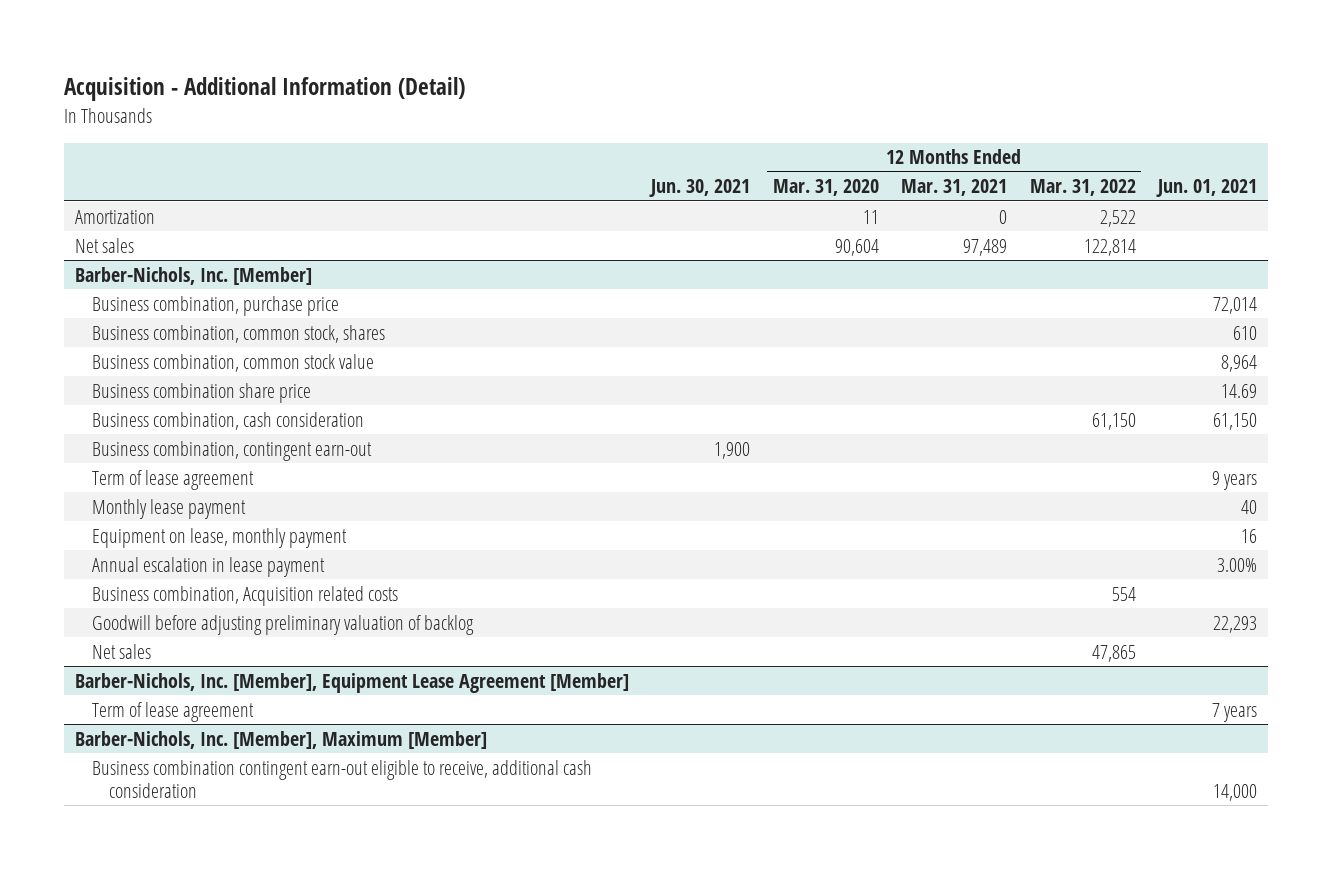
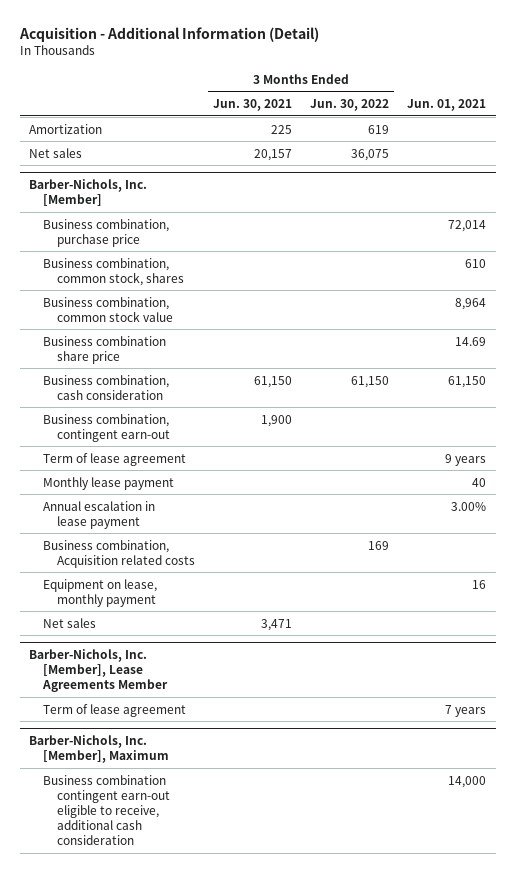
- | Jun. 30, 2021 | 12 Months Ended Mar. 31, 2020 | 12 Months Ended Mar. 31, 2021 | 12 Months Ended Mar. 31, 2022 | Jun. 01, 2021
+ | 3 Months Ended Jun. 30, 2021 | 3 Months Ended Jun. 30, 2022 | Jun. 01, 2021
@ Barber-Nichols, Inc. [Member]
- Goodwill before adjusting preliminary valuation of backlog | | | | | 22,293
moved down: Equipment on lease, monthly payment | | | 16
- Barber-Nichols, Inc. [Member], Equipment Lease Agreement [Member]
+ Barber-Nichols, Inc. [Member], Lease Agreements Member
- Barber-Nichols, Inc. [Member], Maximum [Member]
+ Barber-Nichols, Inc. [Member], Maximum

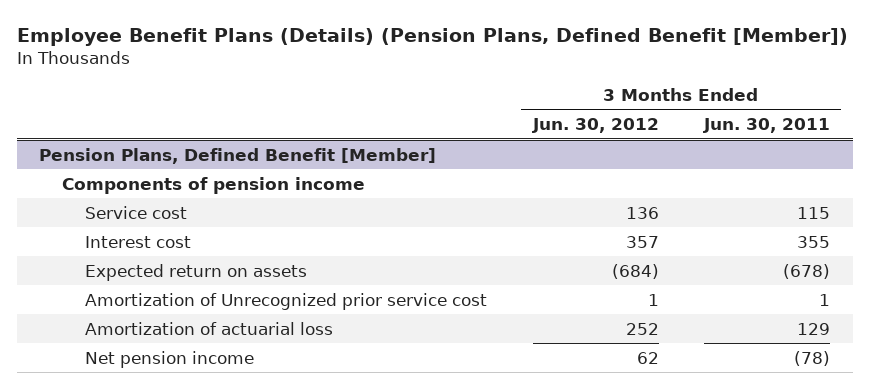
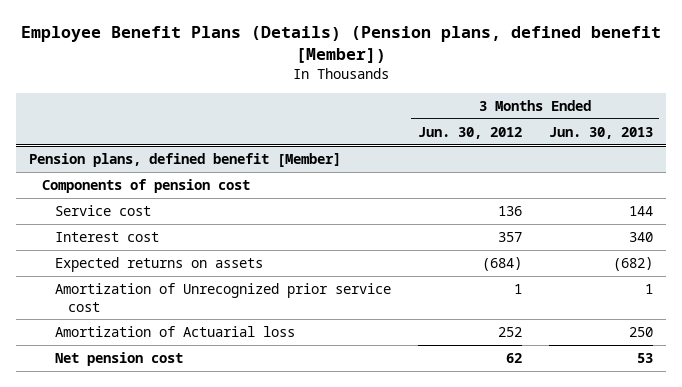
- Employee Benefit Plans (Details) (Pension Plans, Defined Benefit [Member])
+ Employee Benefit Plans (Details) (Pension plans, defined benefit [Member])
- | 3 Months Ended Jun. 30, 2012 | 3 Months Ended Jun. 30, 2011
+ | 3 Months Ended Jun. 30, 2012 | 3 Months Ended Jun. 30, 2013
- Pension Plans, Defined Benefit [Member]
- Components of pension income
+ Pension plans, defined benefit [Member]
+ Components of pension cost
- Expected return on assets | (684) | (678)
+ Expected returns on assets | (684) | (682)
- Amortization of actuarial loss | 252 | 129
- Net pension income | 62 | (78)
+ Amortization of Actuarial loss | 252 | 250
+ Net pension cost | 62 | 53

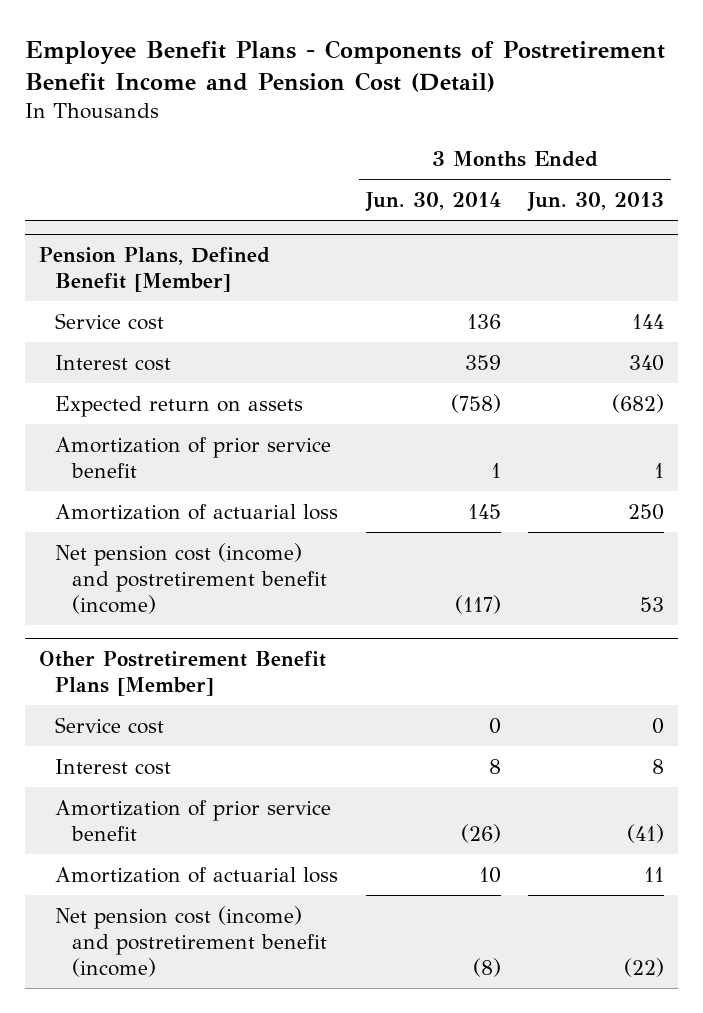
- Employee Benefit Plans (Details) (Pension plans, defined benefit [Member])
+ Employee Benefit Plans - Components of Postretirement Benefit Income and Pension Cost (Detail)
- | 3 Months Ended Jun. 30, 2012 | 3 Months Ended Jun. 30, 2013
+ | 3 Months Ended Jun. 30, 2014 | 3 Months Ended Jun. 30, 2013
- Pension plans, defined benefit [Member]
- Components of pension cost
+ Pension Plans, Defined Benefit [Member]
- Expected returns on assets | (684) | (682)
- Amortization of Unrecognized prior service cost | 1 | 1
- Amortization of Actuarial loss | 252 | 250
- Net pension cost | 62 | 53
+ Expected return on assets | (758) | (682)
+ Amortization of prior service benefit | 1 | 1
+ Amortization of actuarial loss | 145 | 250
+ Net pension cost (income) and postretirement benefit (income) | (117) | 53
+ Other Postretirement Benefit Plans [Member]
+ Service cost | 0 | 0
+ Interest cost | 8 | 8
+ Amortization of prior service benefit | (26) | (41)
+ Amortization of actuarial loss | 10 | 11
+ Net pension cost (income) and postretirement benefit (income) | (8) | (22)

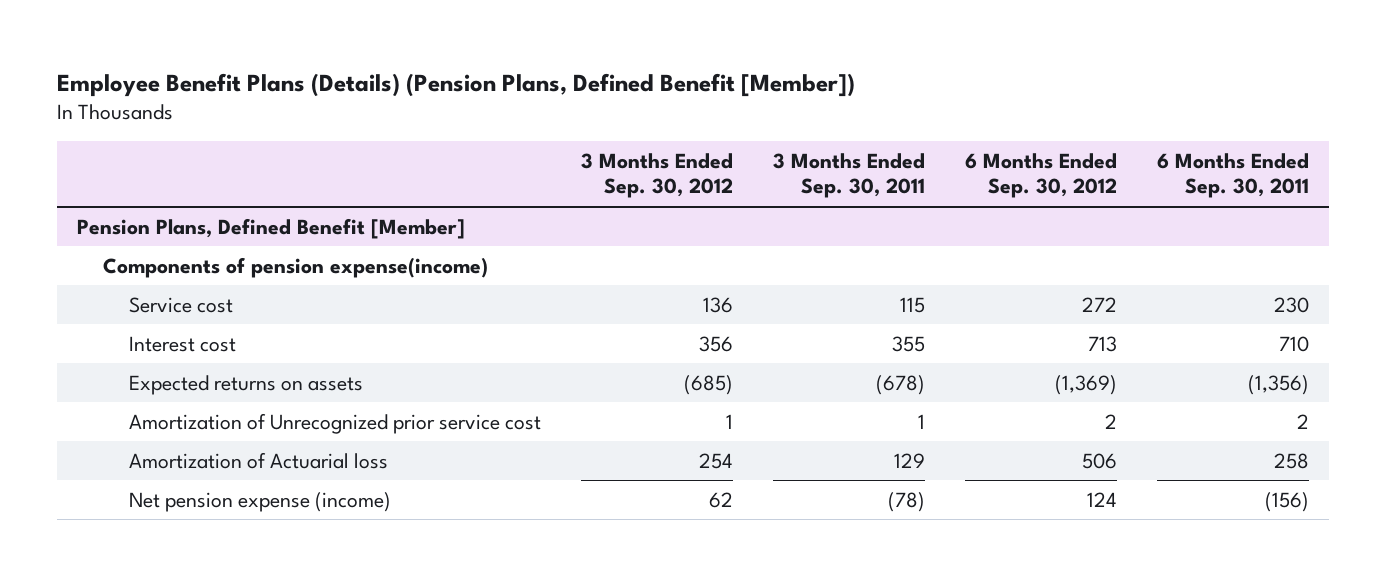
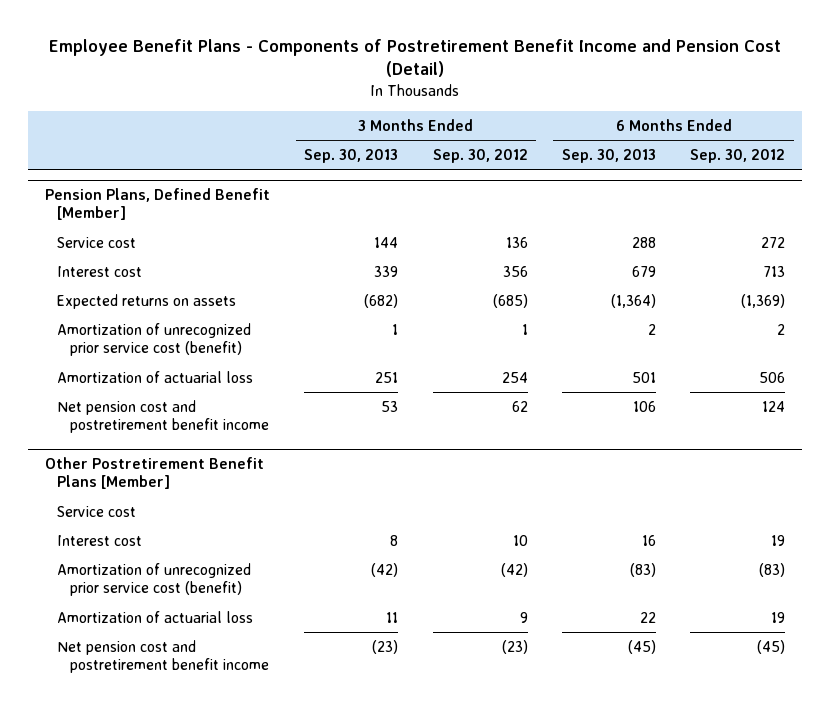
- Employee Benefit Plans (Details) (Pension Plans, Defined Benefit [Member])
+ Employee Benefit Plans - Components of Postretirement Benefit Income and Pension Cost (Detail)
- | 3 Months Ended Sep. 30, 2012 | 3 Months Ended Sep. 30, 2011 | 6 Months Ended Sep. 30, 2012 | 6 Months Ended Sep. 30, 2011
+ | 3 Months Ended Sep. 30, 2013 | 3 Months Ended Sep. 30, 2012 | 6 Months Ended Sep. 30, 2013 | 6 Months Ended Sep. 30, 2012
@ Pension Plans, Defined Benefit [Member]
- Components of pension expense(income)
- Amortization of Unrecognized prior service cost | 1 | 1 | 2 | 2
- Amortization of Actuarial loss | 254 | 129 | 506 | 258
- Net pension expense (income) | 62 | (78) | 124 | (156)
+ Amortization of unrecognized prior service cost (benefit) | 1 | 1 | 2 | 2
+ Amortization of actuarial loss | 251 | 254 | 501 | 506
+ Net pension cost and postretirement benefit income | 53 | 62 | 106 | 124
+ Other Postretirement Benefit Plans [Member]
+ Service cost
+ Interest cost | 8 | 10 | 16 | 19
+ Amortization of unrecognized prior service cost (benefit) | (42) | (42) | (83) | (83)
+ Amortization of actuarial loss | 11 | 9 | 22 | 19
+ Net pension cost and postretirement benefit income | (23) | (23) | (45) | (45)

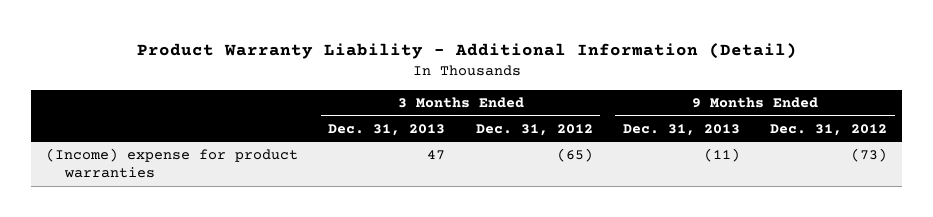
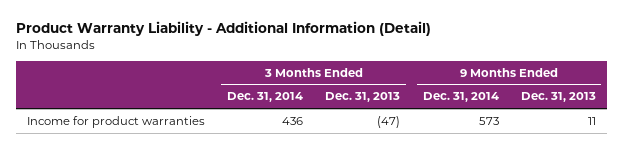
- | 3 Months Ended Dec. 31, 2013 | 3 Months Ended Dec. 31, 2012 | 9 Months Ended Dec. 31, 2013 | 9 Months Ended Dec. 31, 2012
+ | 3 Months Ended Dec. 31, 2014 | 3 Months Ended Dec. 31, 2013 | 9 Months Ended Dec. 31, 2014 | 9 Months Ended Dec. 31, 2013
- (Income) expense for product warranties | 47 | (65) | (11) | (73)
+ Income for product warranties | 436 | (47) | 573 | 11

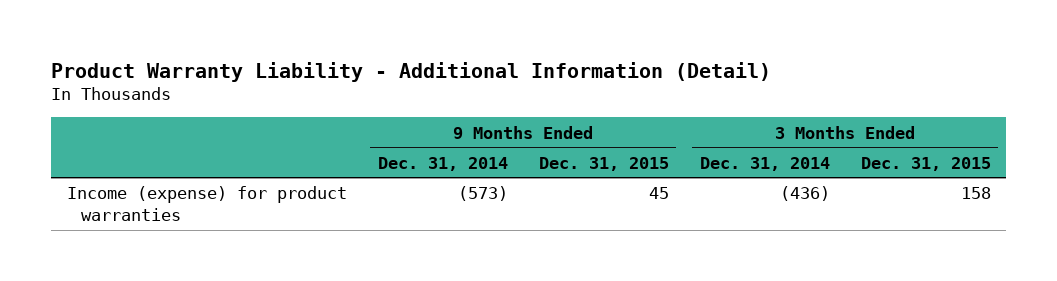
- | 3 Months Ended Dec. 31, 2014 | 3 Months Ended Dec. 31, 2013 | 9 Months Ended Dec. 31, 2014 | 9 Months Ended Dec. 31, 2013
+ | 9 Months Ended Dec. 31, 2014 | 9 Months Ended Dec. 31, 2015 | 3 Months Ended Dec. 31, 2014 | 3 Months Ended Dec. 31, 2015
- Income for product warranties | 436 | (47) | 573 | 11
+ Income (expense) for product warranties | (573) | 45 | (436) | 158

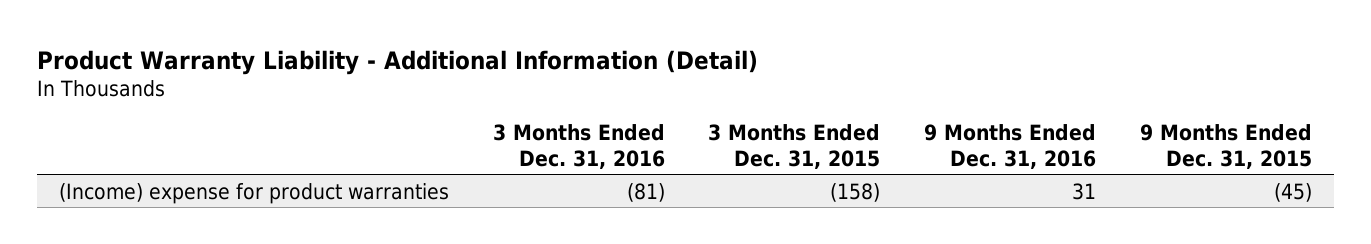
- | 9 Months Ended Dec. 31, 2014 | 9 Months Ended Dec. 31, 2015 | 3 Months Ended Dec. 31, 2014 | 3 Months Ended Dec. 31, 2015
+ | 3 Months Ended Dec. 31, 2016 | 3 Months Ended Dec. 31, 2015 | 9 Months Ended Dec. 31, 2016 | 9 Months Ended Dec. 31, 2015
- Income (expense) for product warranties | (573) | 45 | (436) | 158
+ (Income) expense for product warranties | (81) | (158) | 31 | (45)

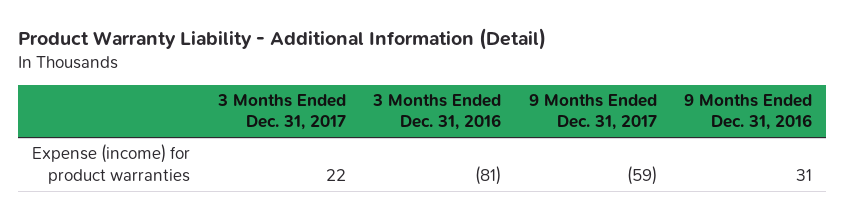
- | 3 Months Ended Dec. 31, 2016 | 3 Months Ended Dec. 31, 2015 | 9 Months Ended Dec. 31, 2016 | 9 Months Ended Dec. 31, 2015
+ | 3 Months Ended Dec. 31, 2017 | 3 Months Ended Dec. 31, 2016 | 9 Months Ended Dec. 31, 2017 | 9 Months Ended Dec. 31, 2016
- (Income) expense for product warranties | (81) | (158) | 31 | (45)
+ Expense (income) for product warranties | 22 | (81) | (59) | 31

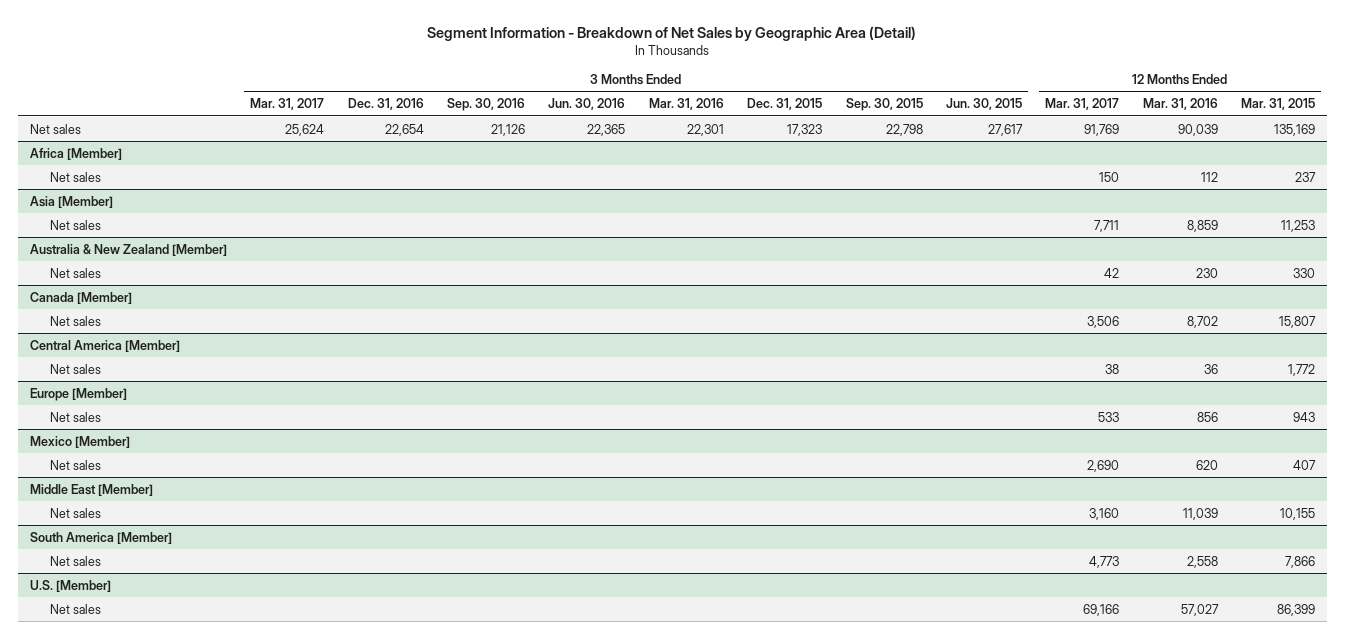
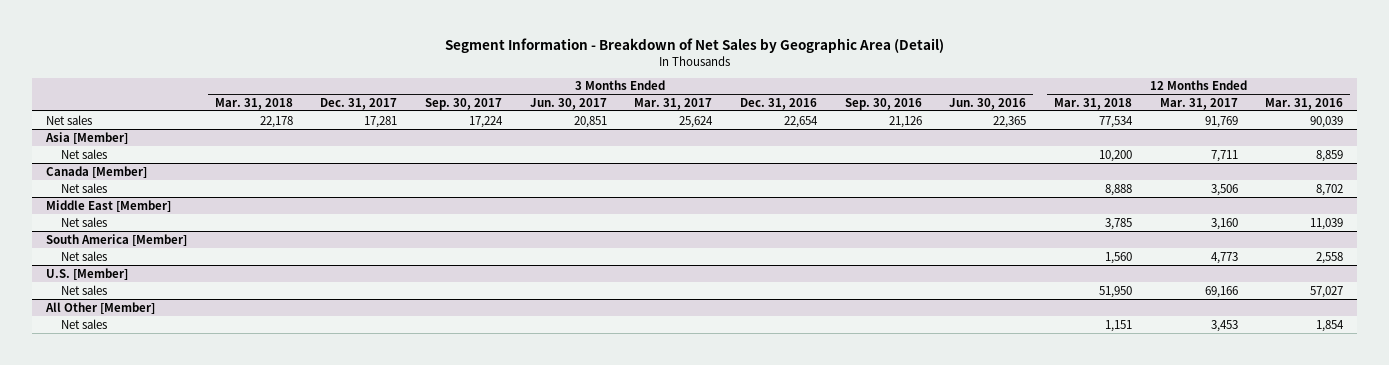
- | 3 Months Ended Mar. 31, 2017 | 3 Months Ended Dec. 31, 2016 | 3 Months Ended Sep. 30, 2016 | 3 Months Ended Jun. 30, 2016 | 3 Months Ended Mar. 31, 2016 | 3 Months Ended Dec. 31, 2015 | 3 Months Ended Sep. 30, 2015 | 3 Months Ended Jun. 30, 2015 | 12 Months Ended Mar. 31, 2017 | 12 Months Ended Mar. 31, 2016 | 12 Months Ended Mar. 31, 2015
+ | 3 Months Ended Mar. 31, 2018 | 3 Months Ended Dec. 31, 2017 | 3 Months Ended Sep. 30, 2017 | 3 Months Ended Jun. 30, 2017 | 3 Months Ended Mar. 31, 2017 | 3 Months Ended Dec. 31, 2016 | 3 Months Ended Sep. 30, 2016 | 3 Months Ended Jun. 30, 2016 | 12 Months Ended Mar. 31, 2018 | 12 Months Ended Mar. 31, 2017 | 12 Months Ended Mar. 31, 2016
- Africa [Member]
- Net sales | | | | | | | | | 150 | 112 | 237
- Australia & New Zealand [Member]
- Net sales | | | | | | | | | 42 | 230 | 330
- Central America [Member]
- Net sales | | | | | | | | | 38 | 36 | 1,772
- Europe [Member]
- Net sales | | | | | | | | | 533 | 856 | 943
- Mexico [Member]
- Net sales | | | | | | | | | 2,690 | 620 | 407
+ All Other [Member]
+ Net sales | | | | | | | | | 1,151 | 3,453 | 1,854

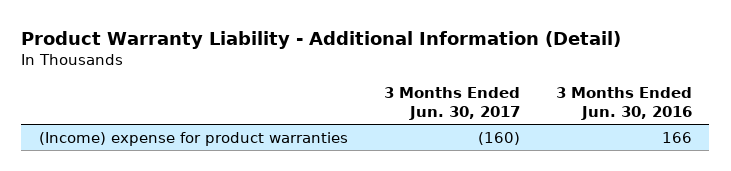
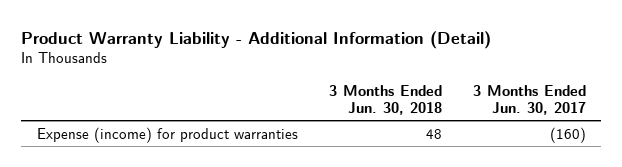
- | 3 Months Ended Jun. 30, 2017 | 3 Months Ended Jun. 30, 2016
+ | 3 Months Ended Jun. 30, 2018 | 3 Months Ended Jun. 30, 2017
- (Income) expense for product warranties | (160) | 166
+ Expense (income) for product warranties | 48 | (160)

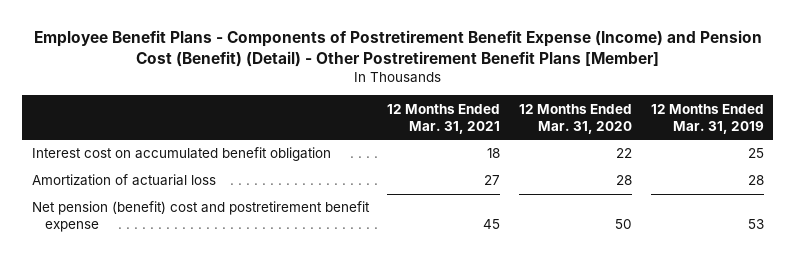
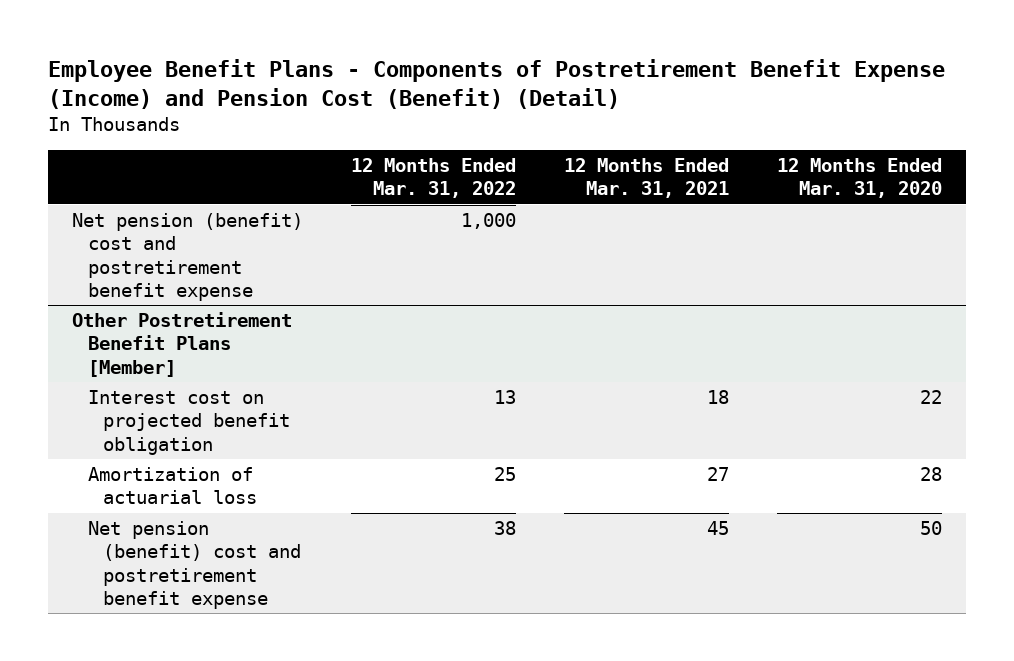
- Employee Benefit Plans - Components of Postretirement Benefit Expense (Income) and Pension Cost (Benefit) (Detail) - Other Postretirement Benefit Plans [Member]
+ Employee Benefit Plans - Components of Postretirement Benefit Expense (Income) and Pension Cost (Benefit) (Detail)
- | 12 Months Ended Mar. 31, 2021 | 12 Months Ended Mar. 31, 2020 | 12 Months Ended Mar. 31, 2019
+ | 12 Months Ended Mar. 31, 2022 | 12 Months Ended Mar. 31, 2021 | 12 Months Ended Mar. 31, 2020
- Interest cost on accumulated benefit obligation | 18 | 22 | 25
+ Net pension (benefit) cost and postretirement benefit expense | 1,000 | |
+ Other Postretirement Benefit Plans [Member]
+ Interest cost on projected benefit obligation | 13 | 18 | 22

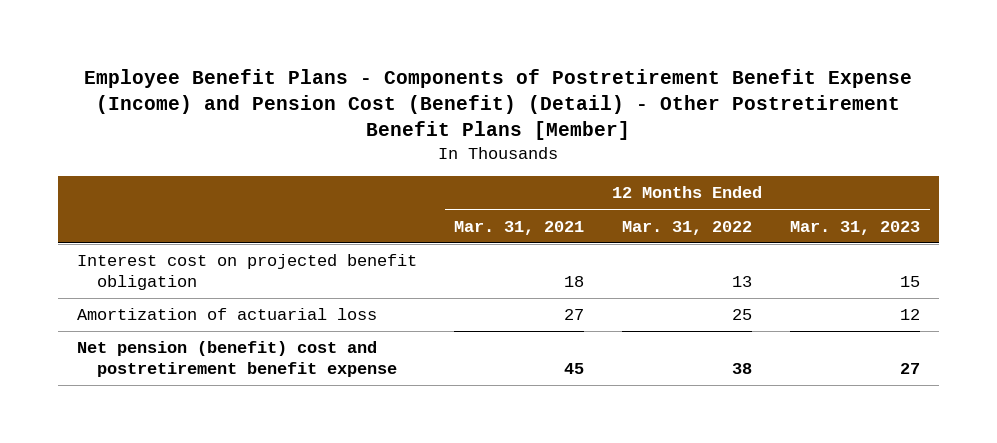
- Employee Benefit Plans - Components of Postretirement Benefit Expense (Income) and Pension Cost (Benefit) (Detail)
+ Employee Benefit Plans - Components of Postretirement Benefit Expense (Income) and Pension Cost (Benefit) (Detail) - Other Postretirement Benefit Plans [Member]
- | 12 Months Ended Mar. 31, 2022 | 12 Months Ended Mar. 31, 2021 | 12 Months Ended Mar. 31, 2020
+ | 12 Months Ended Mar. 31, 2021 | 12 Months Ended Mar. 31, 2022 | 12 Months Ended Mar. 31, 2023
- Net pension (benefit) cost and postretirement benefit expense | 1,000 | |
- Other Postretirement Benefit Plans [Member]

